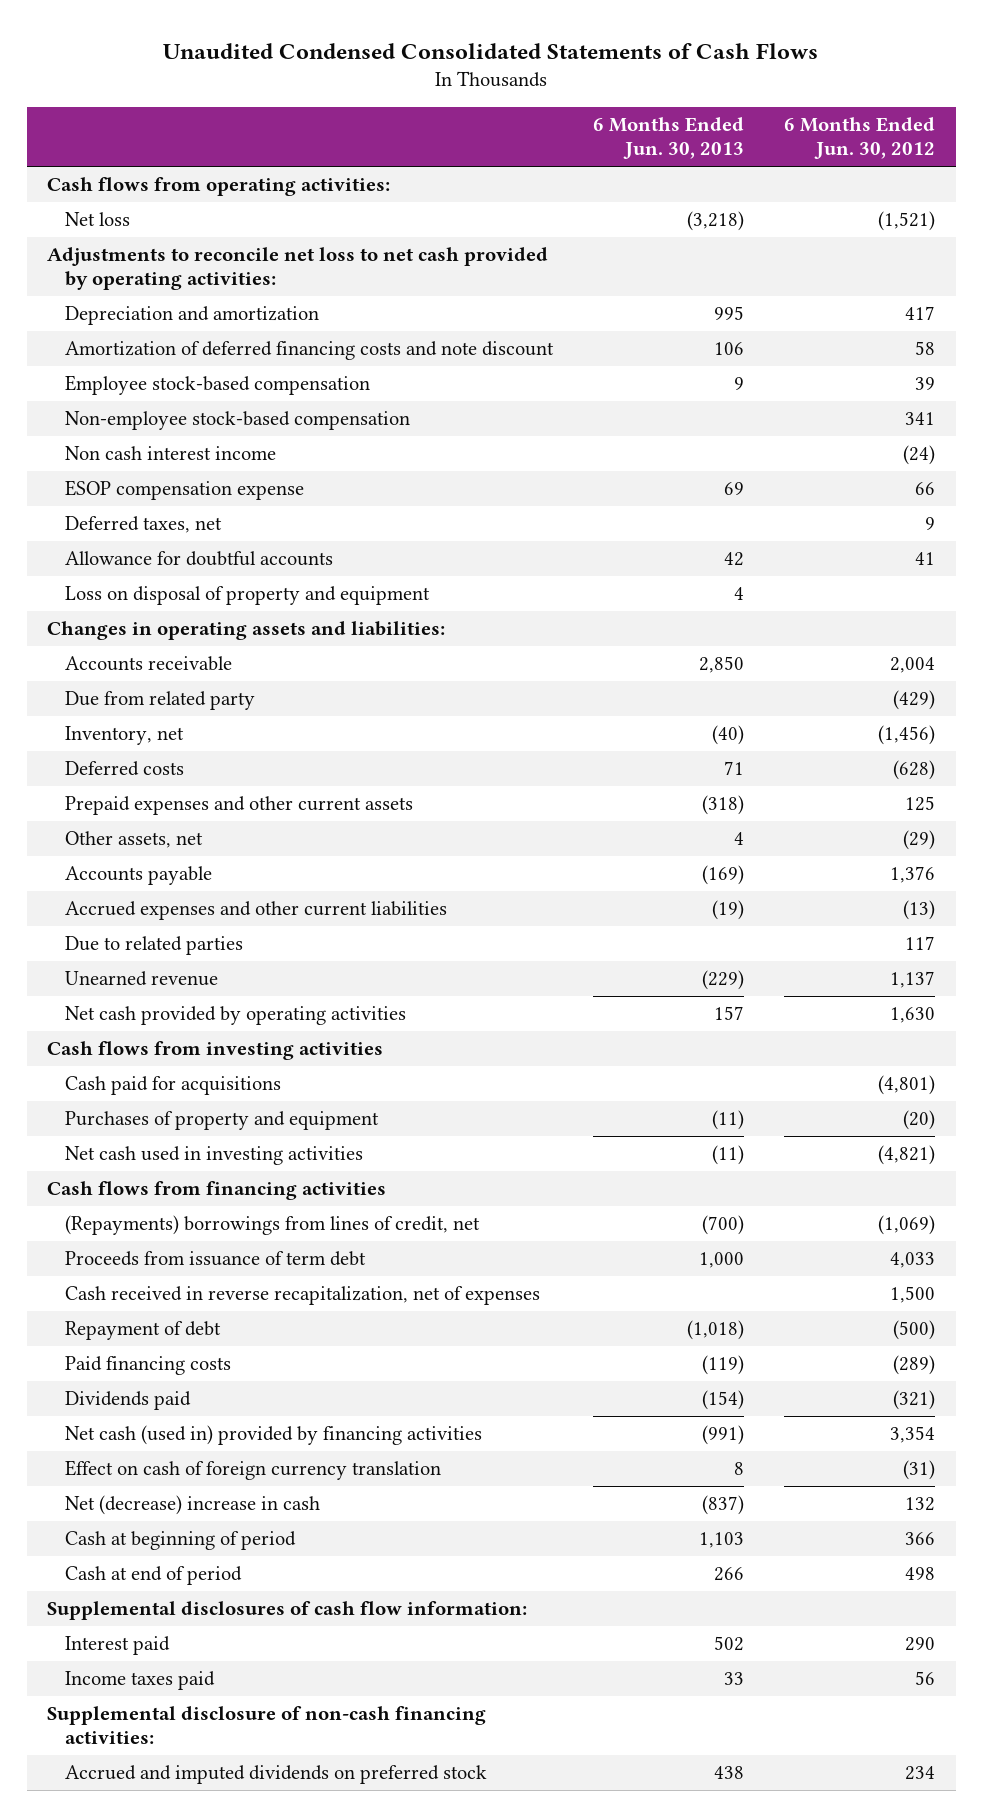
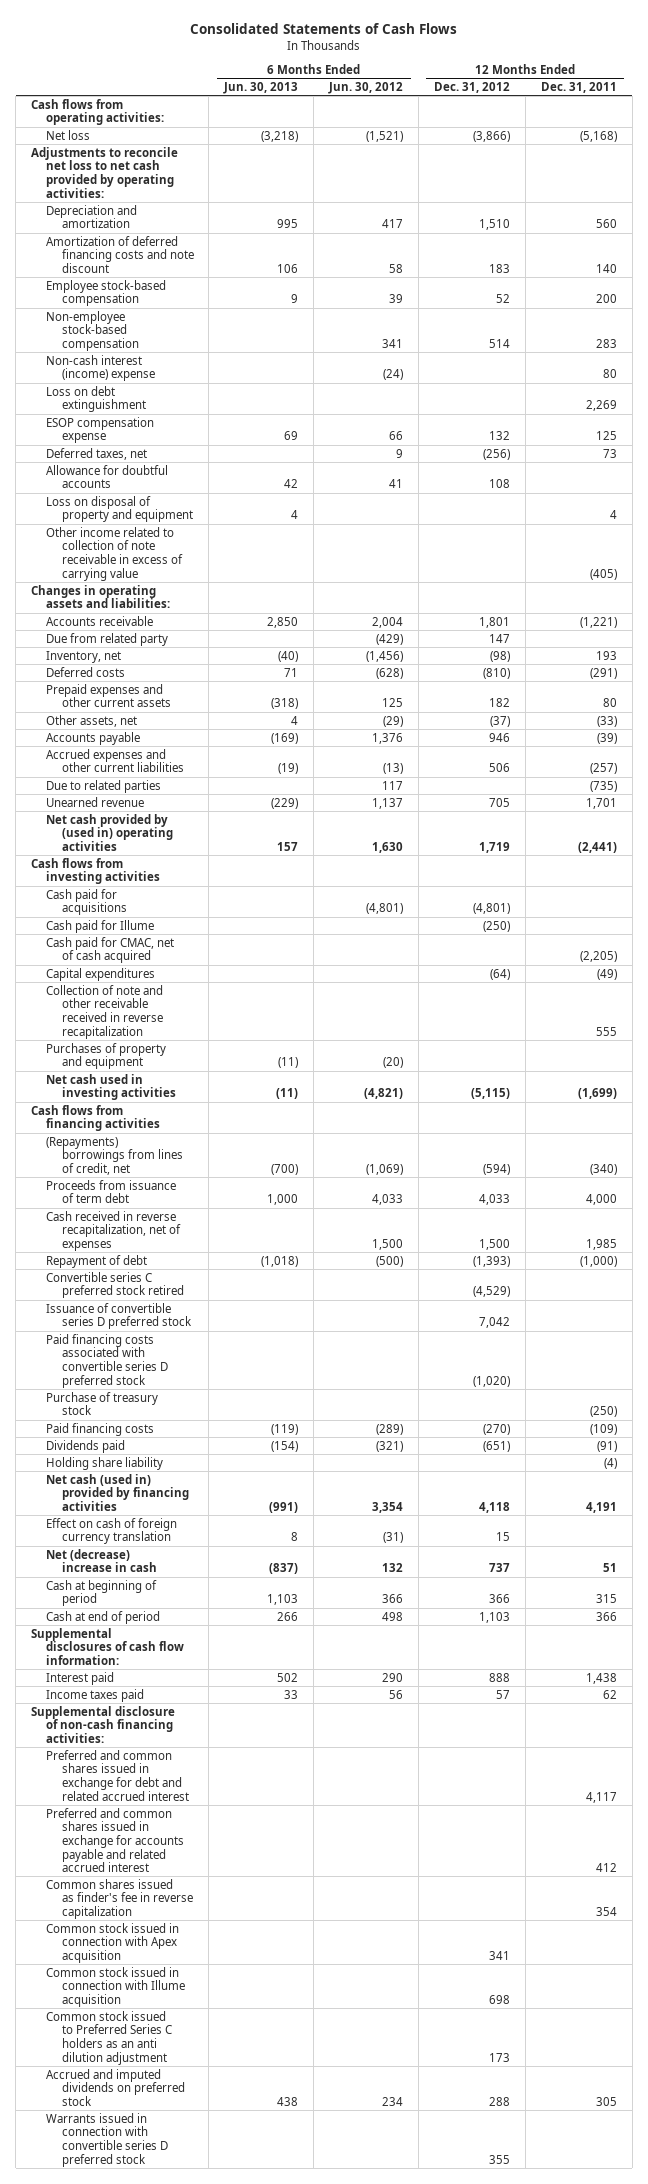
- Unaudited Condensed Consolidated Statements of Cash Flows
+ Consolidated Statements of Cash Flows
- | 6 Months Ended Jun. 30, 2013 | 6 Months Ended Jun. 30, 2012
+ | 6 Months Ended Jun. 30, 2013 | 6 Months Ended Jun. 30, 2012 | 12 Months Ended Dec. 31, 2012 | 12 Months Ended Dec. 31, 2011
- Non cash interest income | | (24)
+ Non-cash interest (income) expense | | (24) | | 80
+ Loss on debt extinguishment | | | | 2,269
+ Other income related to collection of note receivable in excess of carrying value | | | | (405)
- Net cash provided by operating activities | 157 | 1,630
+ Net cash provided by (used in) operating activities | 157 | 1,630 | 1,719 | (2,441)
+ Cash paid for Illume | | | (250) |
+ Cash paid for CMAC, net of cash acquired | | | | (2,205)
+ Capital expenditures | | | (64) | (49)
+ Collection of note and other receivable received in reverse recapitalization | | | | 555
+ Convertible series C preferred stock retired | | | (4,529) |
+ Issuance of convertible series D preferred stock | | | 7,042 |
+ Paid financing costs associated with convertible series D preferred stock | | | (1,020) |
+ Purchase of treasury stock | | | | (250)
+ Holding share liability | | | | (4)
+ Preferred and common shares issued in exchange for debt and related accrued interest | | | | 4,117
+ Preferred and common shares issued in exchange for accounts payable and related accrued interest | | | | 412
+ Common shares issued as finder's fee in reverse capitalization | | | | 354
+ Common stock issued in connection with Apex acquisition | | | 341 |
+ Common stock issued in connection with Illume acquisition | | | 698 |
+ Common stock issued to Preferred Series C holders as an anti dilution adjustment | | | 173 |
+ Warrants issued in connection with convertible series D preferred stock | | | 355 |

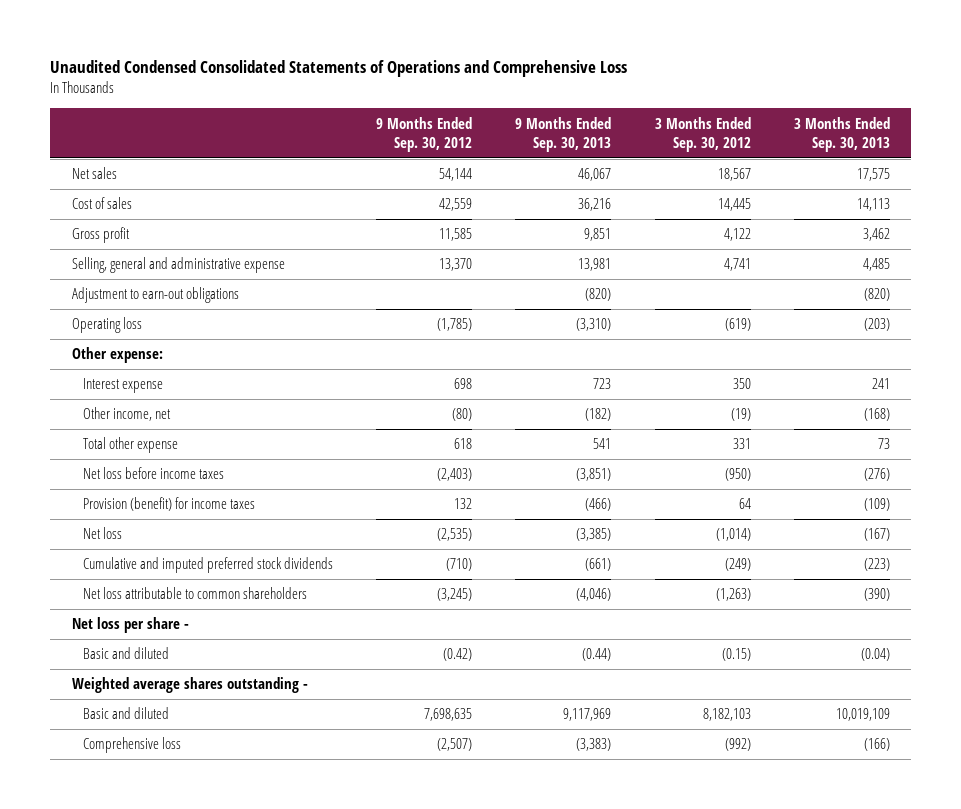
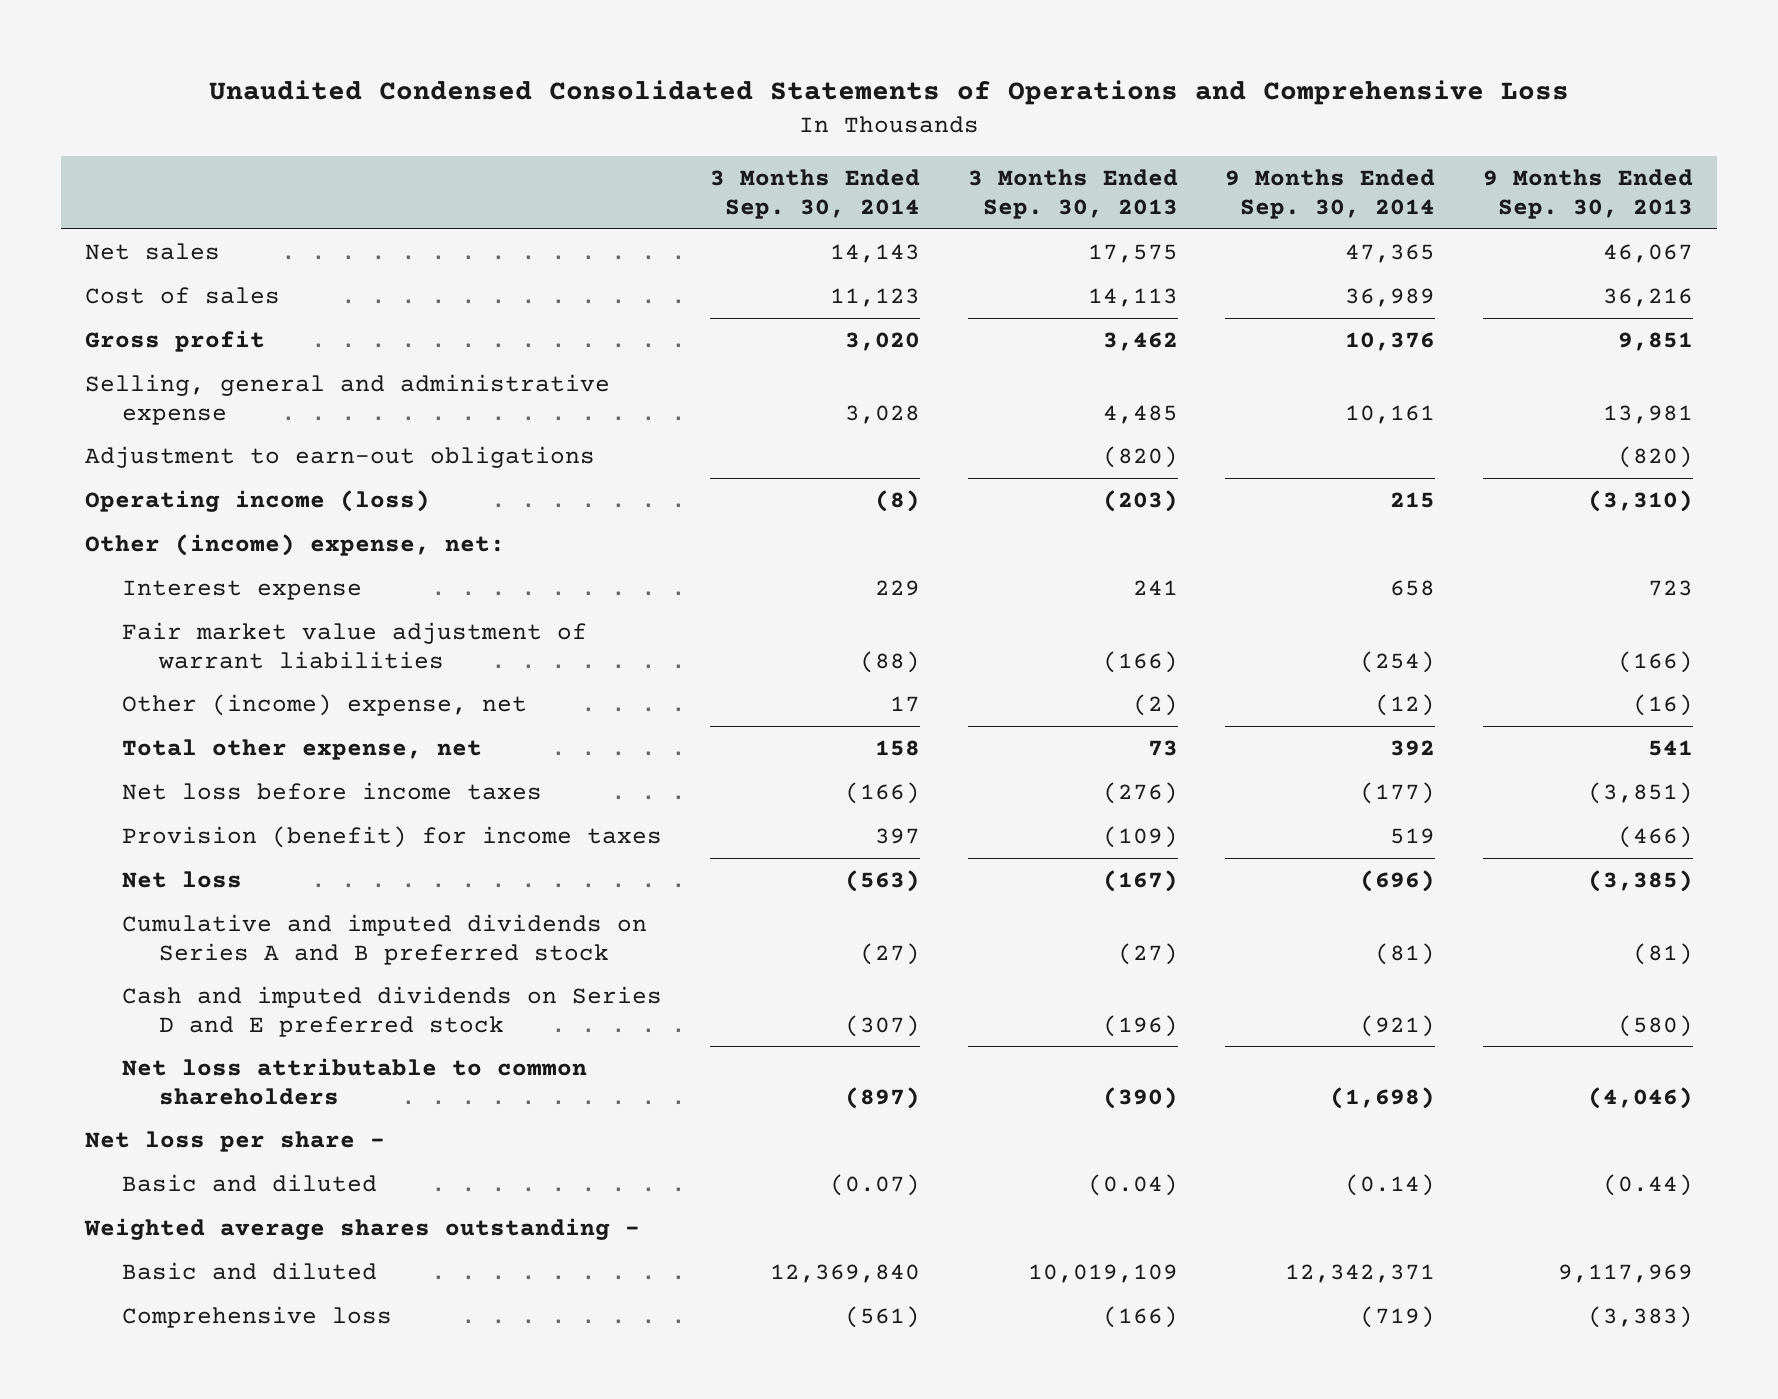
- | 9 Months Ended Sep. 30, 2012 | 9 Months Ended Sep. 30, 2013 | 3 Months Ended Sep. 30, 2012 | 3 Months Ended Sep. 30, 2013
+ | 3 Months Ended Sep. 30, 2014 | 3 Months Ended Sep. 30, 2013 | 9 Months Ended Sep. 30, 2014 | 9 Months Ended Sep. 30, 2013
- Operating loss | (1,785) | (3,310) | (619) | (203)
- Other expense:
+ Operating income (loss) | (8) | (203) | 215 | (3,310)
+ Other (income) expense, net:
- Other income, net | (80) | (182) | (19) | (168)
- Total other expense | 618 | 541 | 331 | 73
+ Fair market value adjustment of warrant liabilities | (88) | (166) | (254) | (166)
+ Other (income) expense, net | 17 | (2) | (12) | (16)
+ Total other expense, net | 158 | 73 | 392 | 541
- Cumulative and imputed preferred stock dividends | (710) | (661) | (249) | (223)
+ Cumulative and imputed dividends on Series A and B preferred stock | (27) | (27) | (81) | (81)
+ Cash and imputed dividends on Series D and E preferred stock | (307) | (196) | (921) | (580)

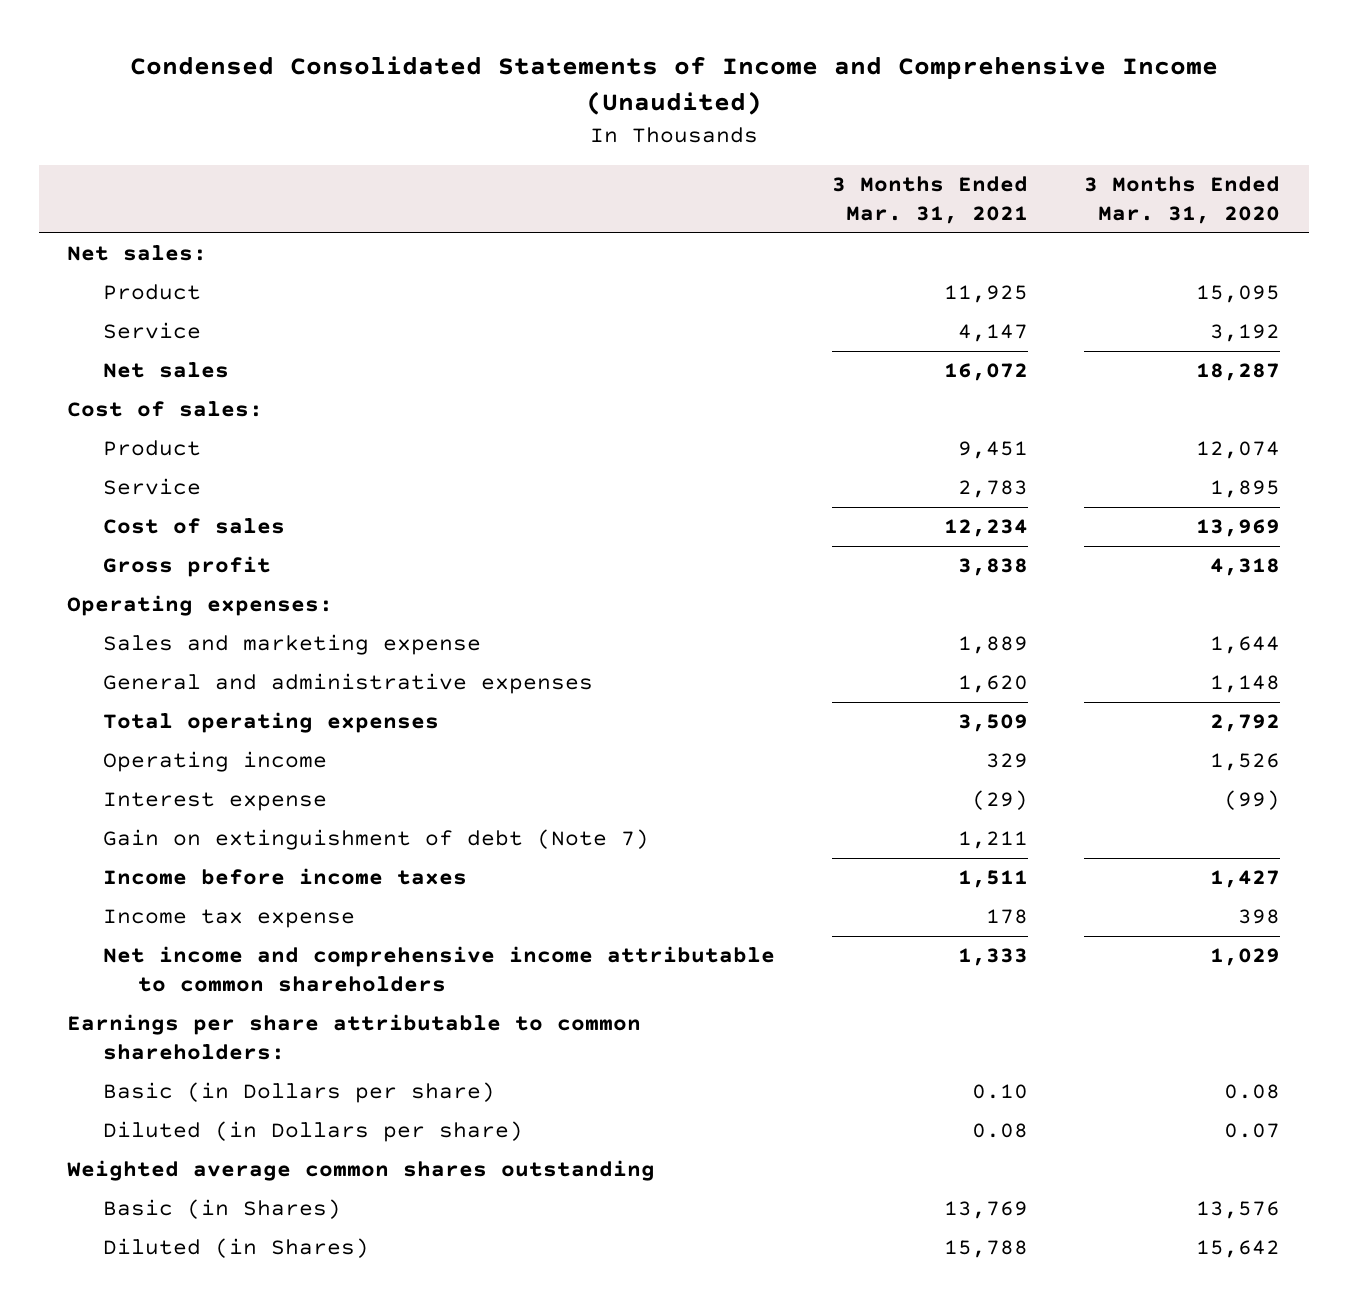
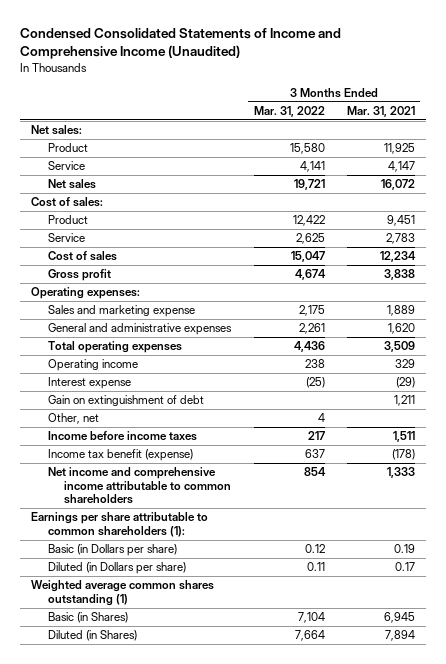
- | 3 Months Ended Mar. 31, 2021 | 3 Months Ended Mar. 31, 2020
+ | 3 Months Ended Mar. 31, 2022 | 3 Months Ended Mar. 31, 2021
- Gain on extinguishment of debt (Note 7) | 1,211 |
+ Gain on extinguishment of debt | | 1,211
+ Other, net | 4 |
- Income tax expense | 178 | 398
+ Income tax benefit (expense) | 637 | (178)
- Earnings per share attributable to common shareholders:
- Basic (in Dollars per share) | 0.10 | 0.08
- Diluted (in Dollars per share) | 0.08 | 0.07
- Weighted average common shares outstanding
- Basic (in Shares) | 13,769 | 13,576
- Diluted (in Shares) | 15,788 | 15,642
+ Earnings per share attributable to common shareholders (1):
+ Basic (in Dollars per share) | 0.12 | 0.19
+ Diluted (in Dollars per share) | 0.11 | 0.17
+ Weighted average common shares outstanding (1)
+ Basic (in Shares) | 7,104 | 6,945
+ Diluted (in Shares) | 7,664 | 7,894

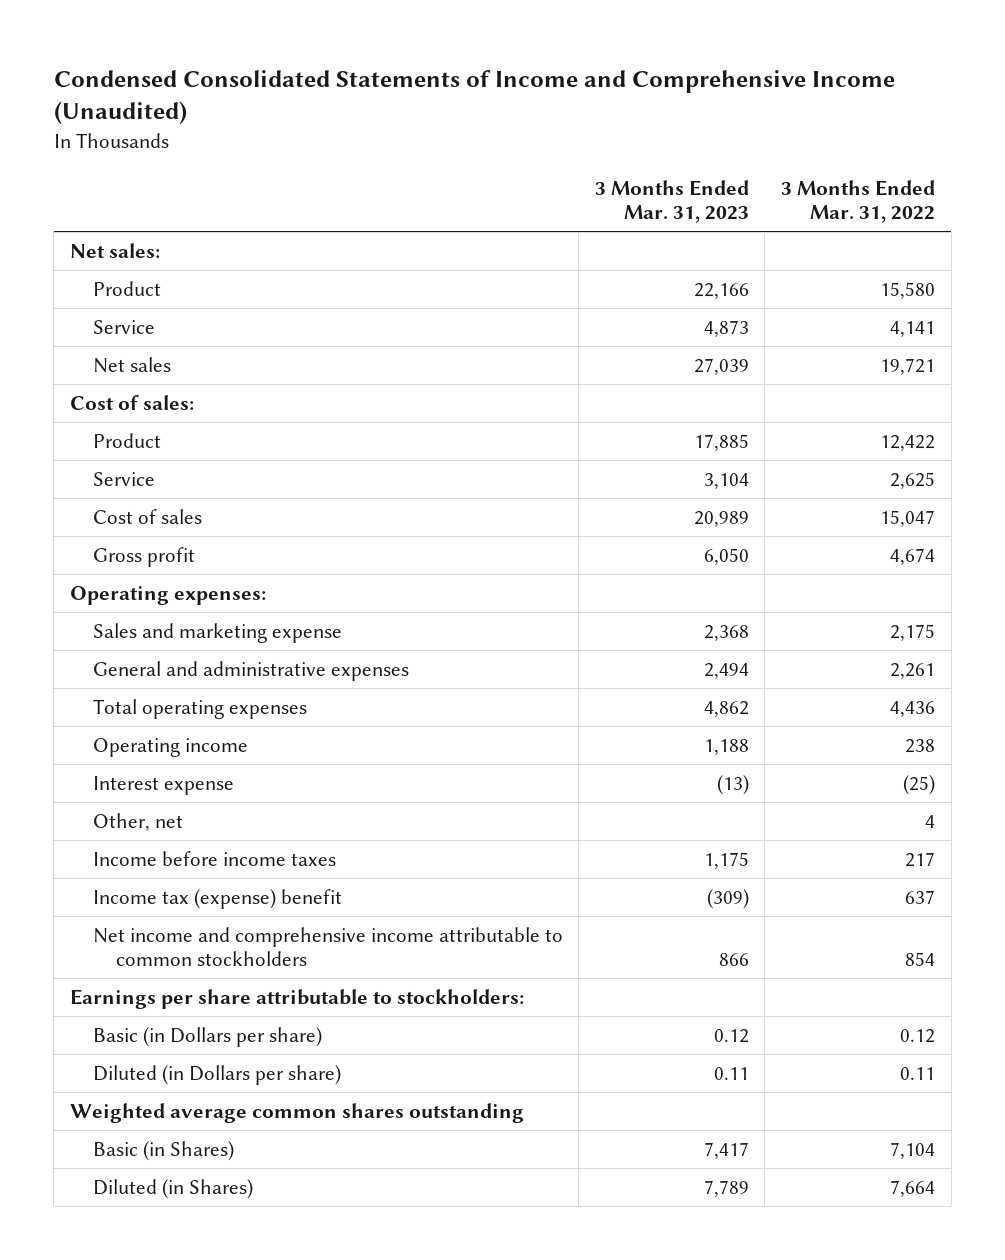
- | 3 Months Ended Mar. 31, 2022 | 3 Months Ended Mar. 31, 2021
+ | 3 Months Ended Mar. 31, 2023 | 3 Months Ended Mar. 31, 2022
- Gain on extinguishment of debt | | 1,211
- Income tax benefit (expense) | 637 | (178)
- Net income and comprehensive income attributable to common shareholders | 854 | 1,333
- Earnings per share attributable to common shareholders (1):
+ Income tax (expense) benefit | (309) | 637
+ Net income and comprehensive income attributable to common stockholders | 866 | 854
+ Earnings per share attributable to stockholders:
- Weighted average common shares outstanding (1)
+ Weighted average common shares outstanding

